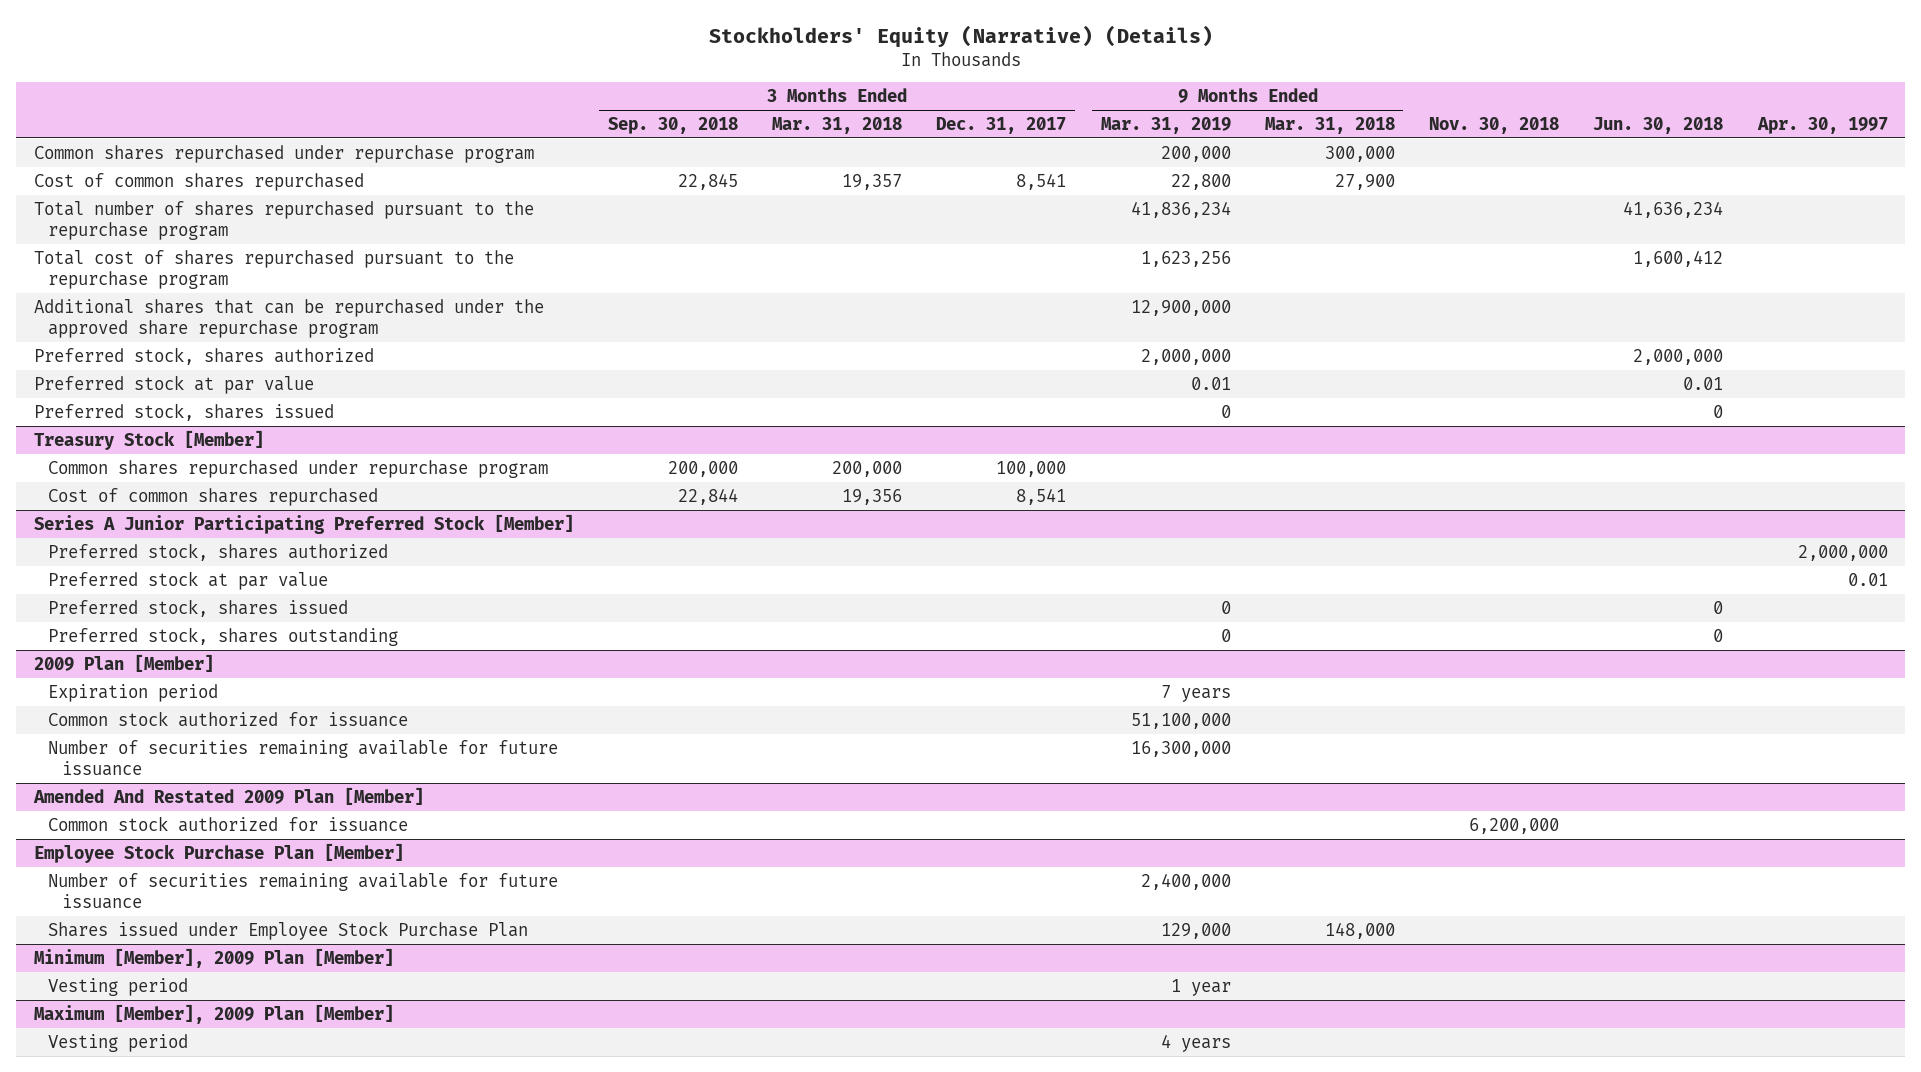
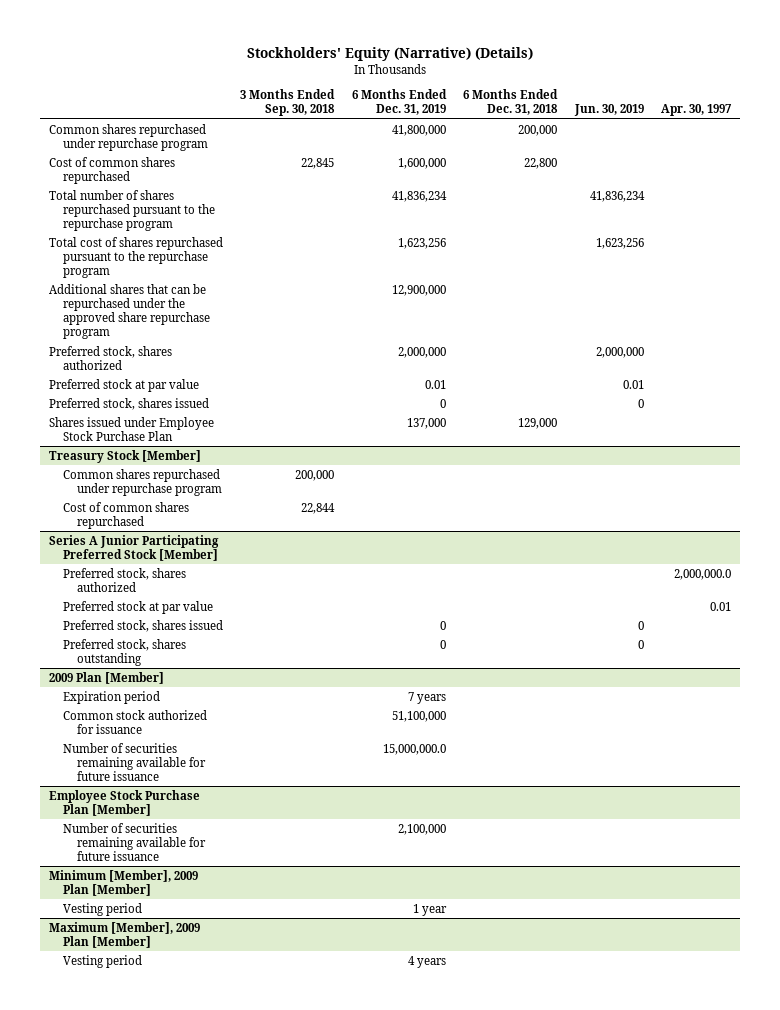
- | 3 Months Ended Sep. 30, 2018 | 3 Months Ended Mar. 31, 2018 | 3 Months Ended Dec. 31, 2017 | 9 Months Ended Mar. 31, 2019 | 9 Months Ended Mar. 31, 2018 | Nov. 30, 2018 | Jun. 30, 2018 | Apr. 30, 1997
+ | 3 Months Ended Sep. 30, 2018 | 6 Months Ended Dec. 31, 2019 | 6 Months Ended Dec. 31, 2018 | Jun. 30, 2019 | Apr. 30, 1997
+ Shares issued under Employee Stock Purchase Plan | | 137,000 | 129,000 | |
@ Series A Junior Participating Preferred Stock [Member]
- Preferred stock, shares authorized | | | | | | | | 2,000,000
+ Preferred stock, shares authorized | | | | | 2,000,000.0
- Amended And Restated 2009 Plan [Member]
- Common stock authorized for issuance | | | | | | 6,200,000 | |
@ Employee Stock Purchase Plan [Member]
- Shares issued under Employee Stock Purchase Plan | | | | 129,000 | 148,000 | | |

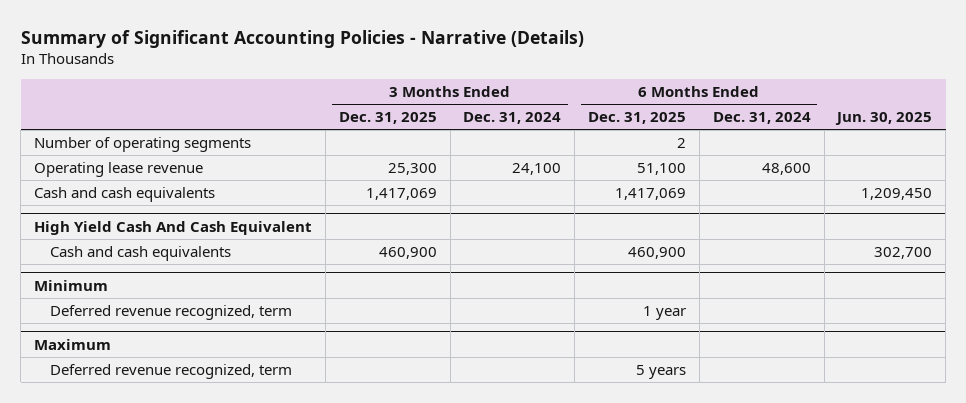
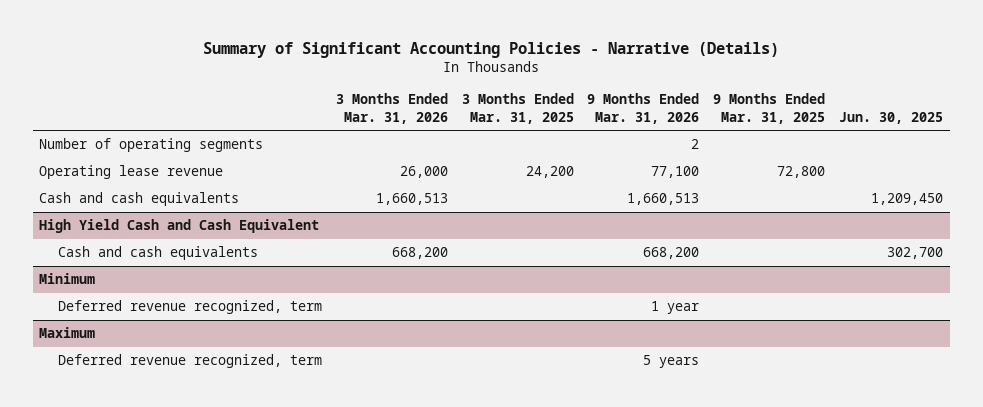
- | 3 Months Ended Dec. 31, 2025 | 3 Months Ended Dec. 31, 2024 | 6 Months Ended Dec. 31, 2025 | 6 Months Ended Dec. 31, 2024 | Jun. 30, 2025
+ | 3 Months Ended Mar. 31, 2026 | 3 Months Ended Mar. 31, 2025 | 9 Months Ended Mar. 31, 2026 | 9 Months Ended Mar. 31, 2025 | Jun. 30, 2025
- High Yield Cash And Cash Equivalent
+ High Yield Cash and Cash Equivalent

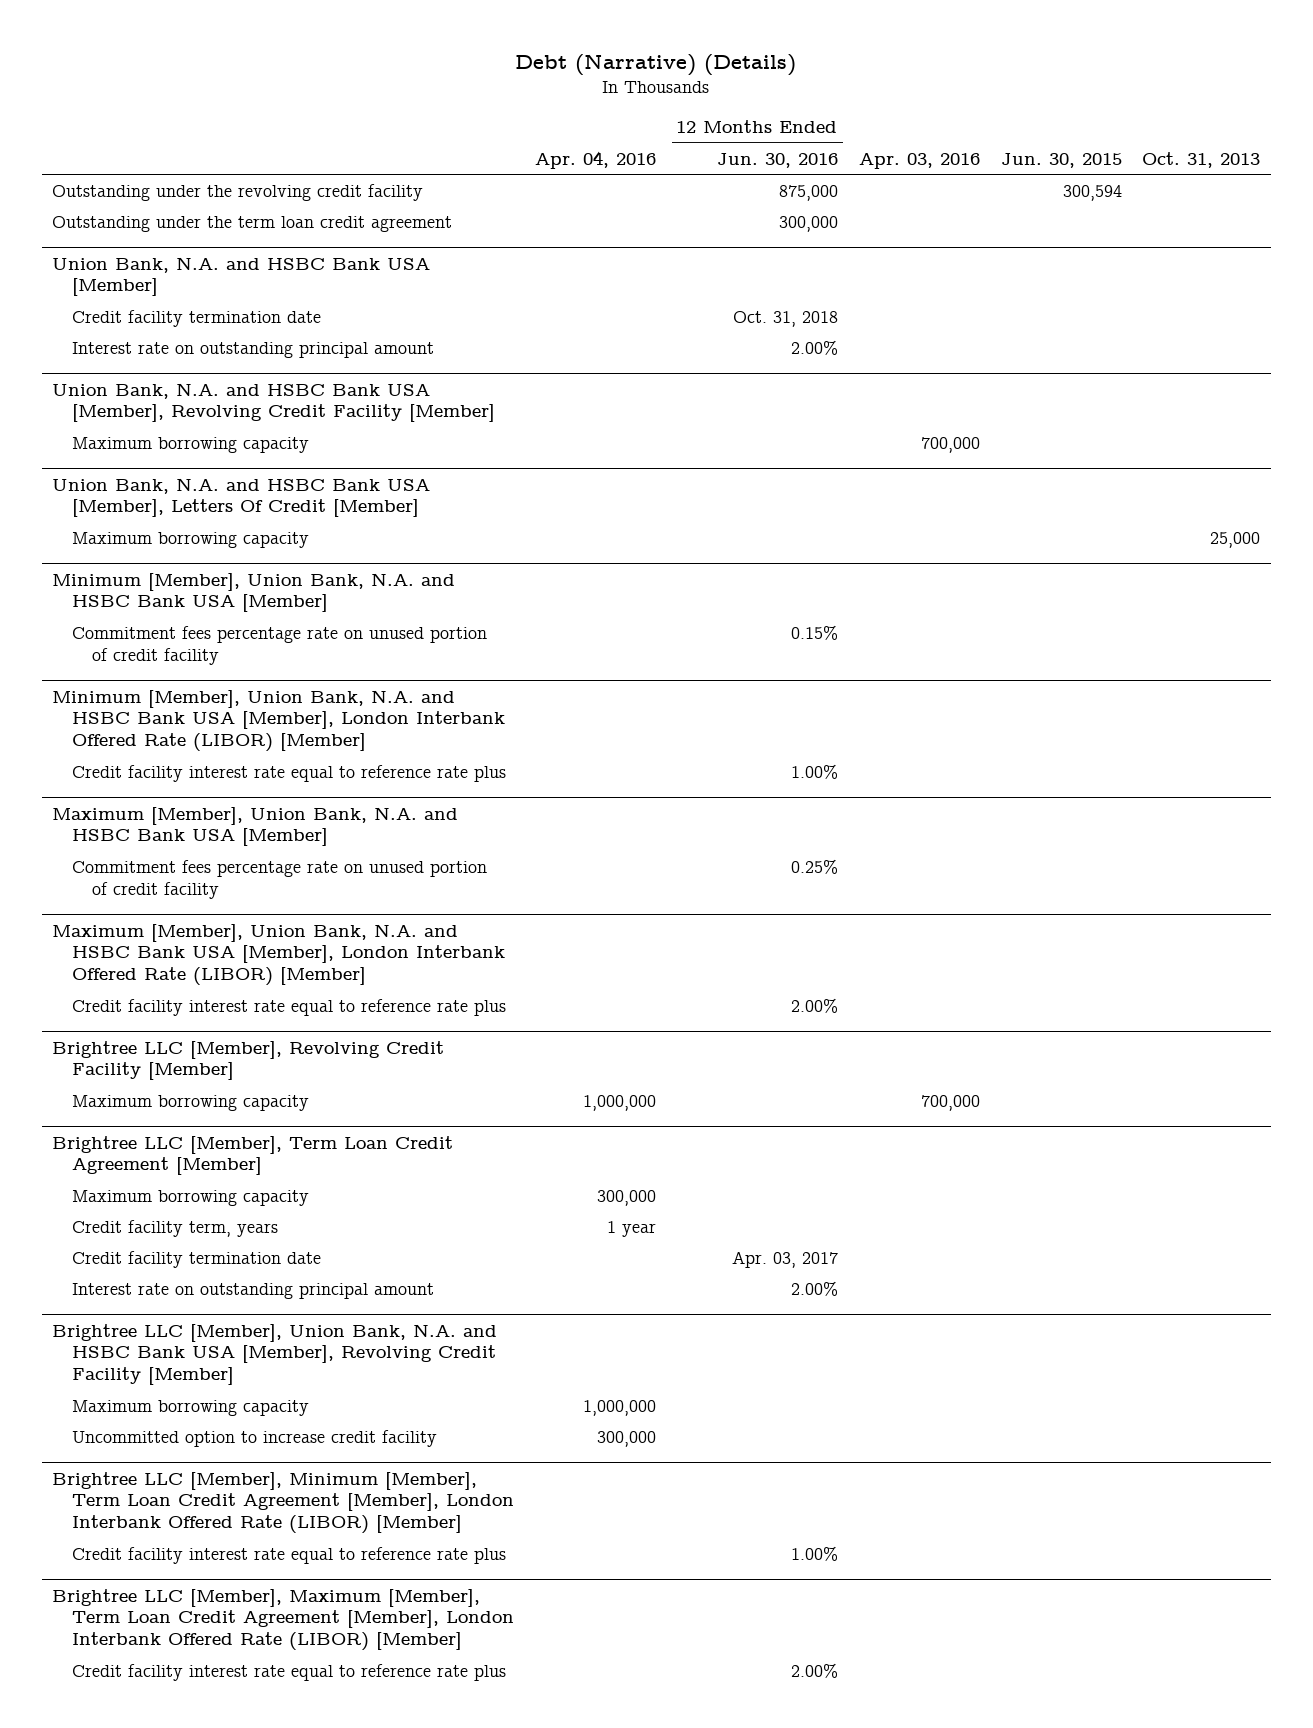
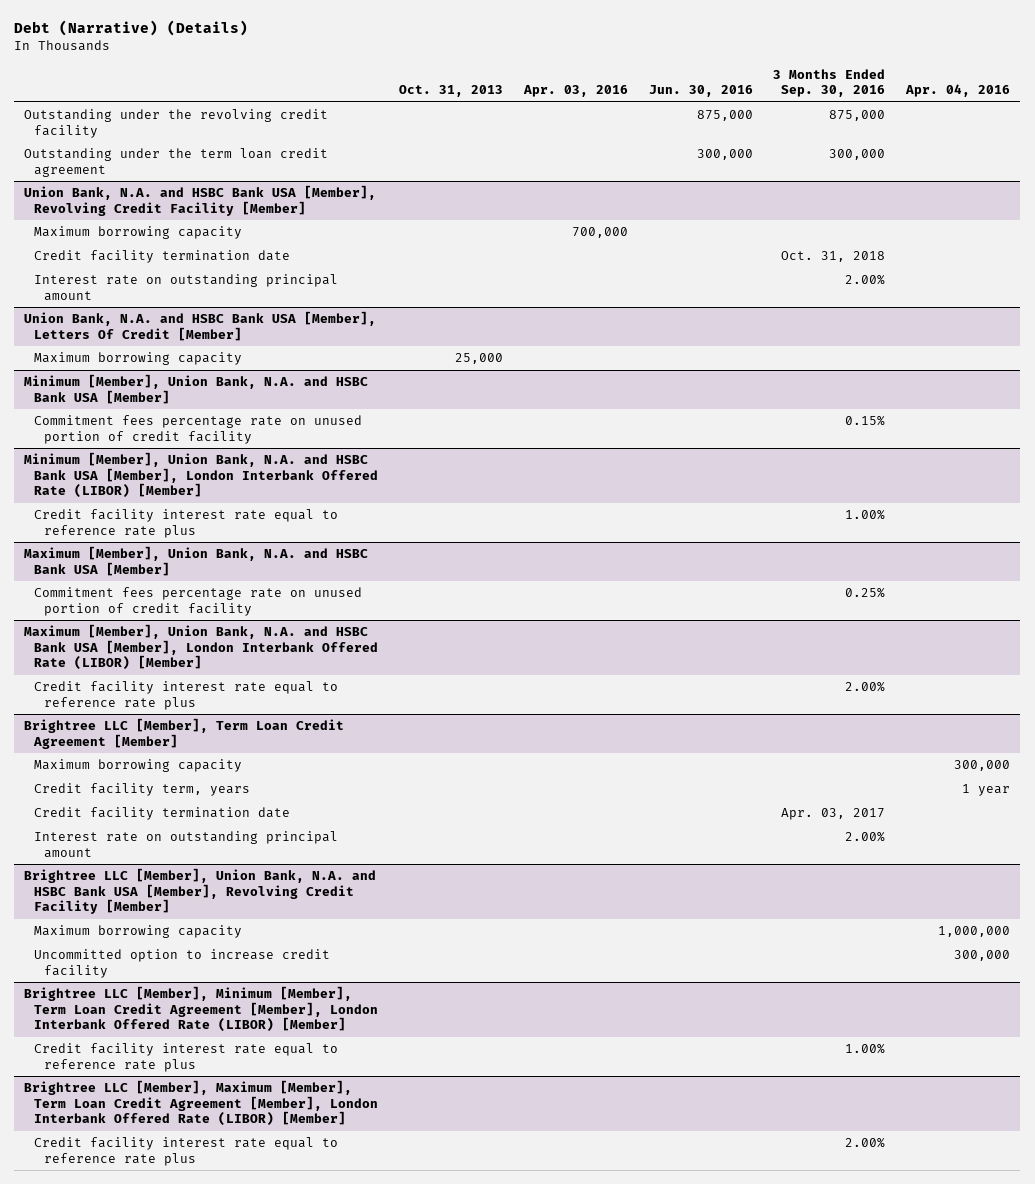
- | Apr. 04, 2016 | 12 Months Ended Jun. 30, 2016 | Apr. 03, 2016 | Jun. 30, 2015 | Oct. 31, 2013
+ | Oct. 31, 2013 | Apr. 03, 2016 | Jun. 30, 2016 | 3 Months Ended Sep. 30, 2016 | Apr. 04, 2016
- Union Bank, N.A. and HSBC Bank USA [Member]
- Credit facility termination date | | Oct. 31, 2018 | | |
- Interest rate on outstanding principal amount | | 2.00% | | |
@ Union Bank, N.A. and HSBC Bank USA [Member], Revolving Credit Facility [Member]
+ Credit facility termination date | | | | Oct. 31, 2018 |
+ Interest rate on outstanding principal amount | | | | 2.00% |
- Brightree LLC [Member], Revolving Credit Facility [Member]
- Maximum borrowing capacity | 1,000,000 | | 700,000 | |

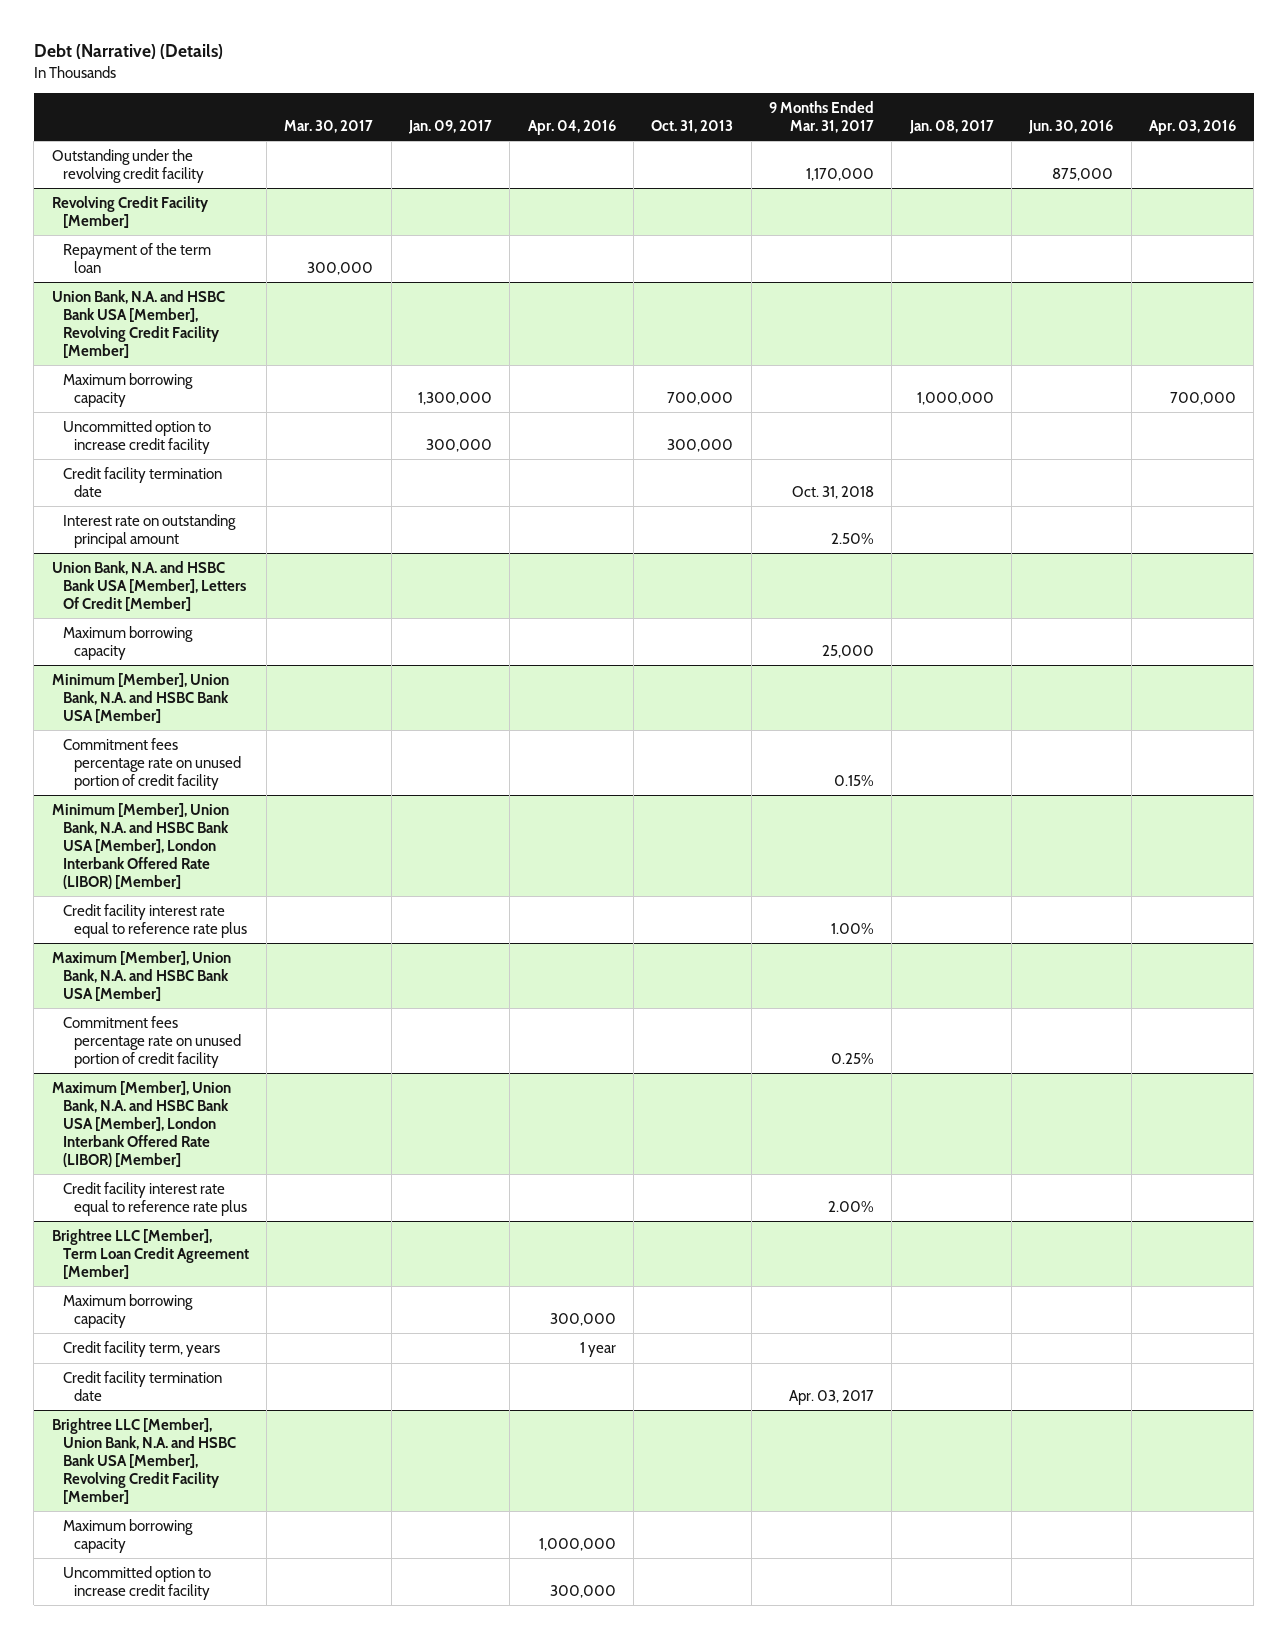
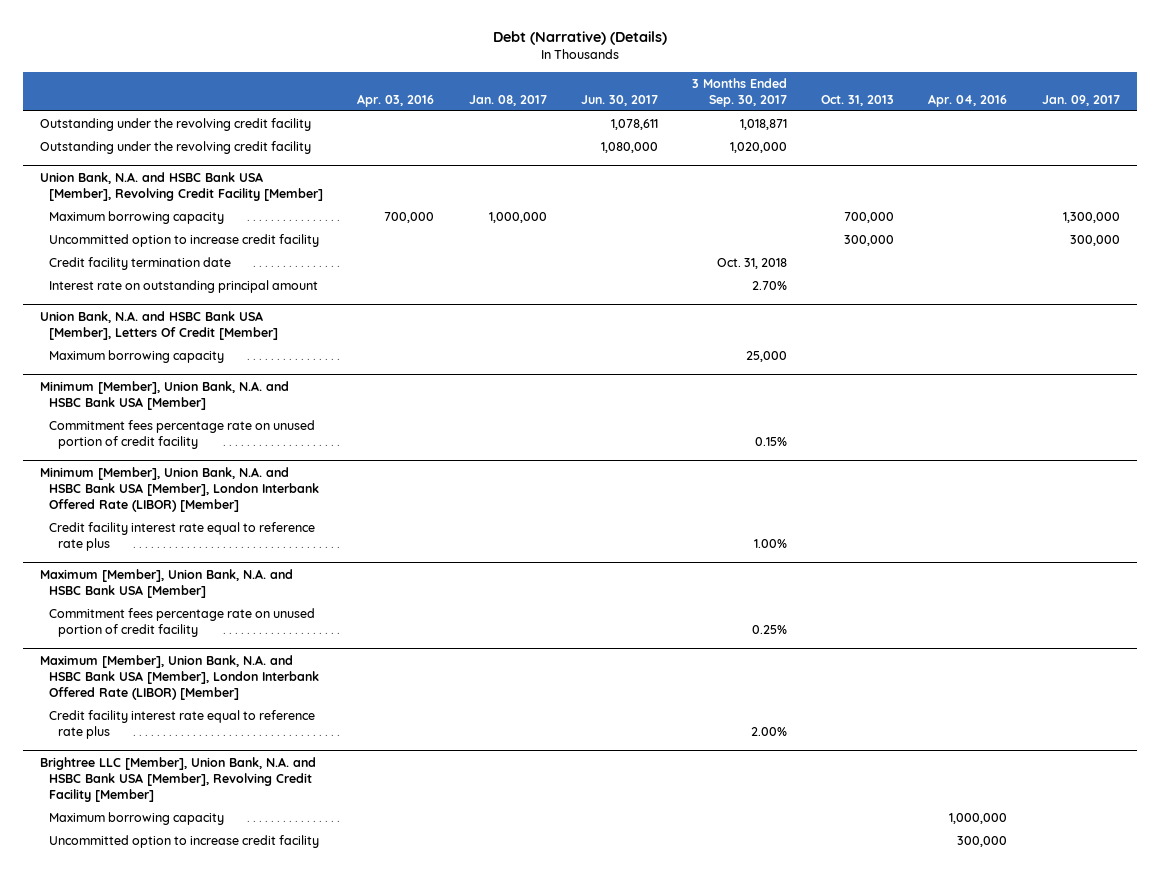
- | Mar. 30, 2017 | Jan. 09, 2017 | Apr. 04, 2016 | Oct. 31, 2013 | 9 Months Ended Mar. 31, 2017 | Jan. 08, 2017 | Jun. 30, 2016 | Apr. 03, 2016
+ | Apr. 03, 2016 | Jan. 08, 2017 | Jun. 30, 2017 | 3 Months Ended Sep. 30, 2017 | Oct. 31, 2013 | Apr. 04, 2016 | Jan. 09, 2017
- Revolving Credit Facility [Member]
- Repayment of the term loan | 300,000 | | | | | | |
+ Outstanding under the revolving credit facility | | | 1,080,000 | 1,020,000 | | |
- Brightree LLC [Member], Term Loan Credit Agreement [Member]
- Maximum borrowing capacity | | | 300,000 | | | | |
- Credit facility term, years | | | 1 year | | | | |
- Credit facility termination date | | | | | Apr. 03, 2017 | | |

